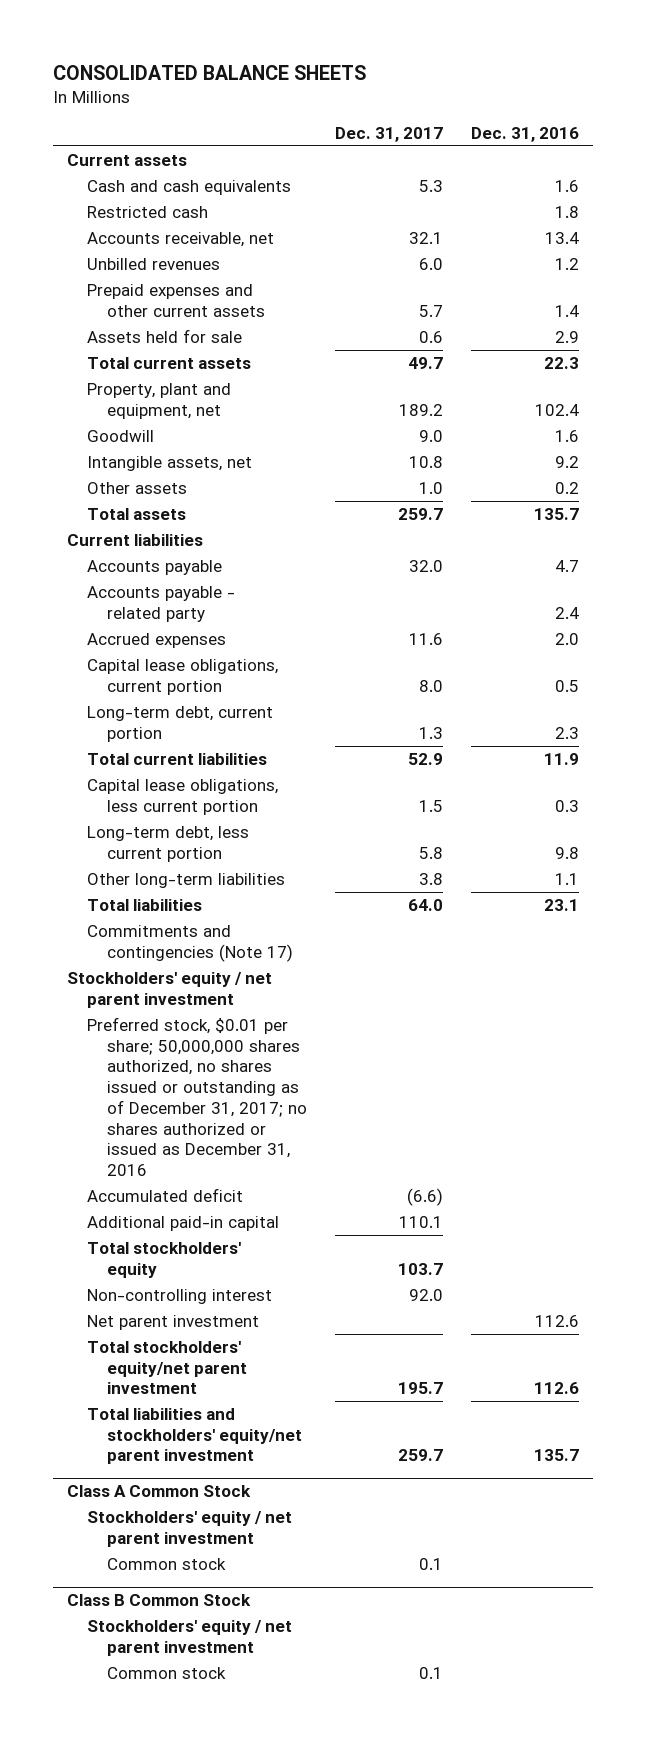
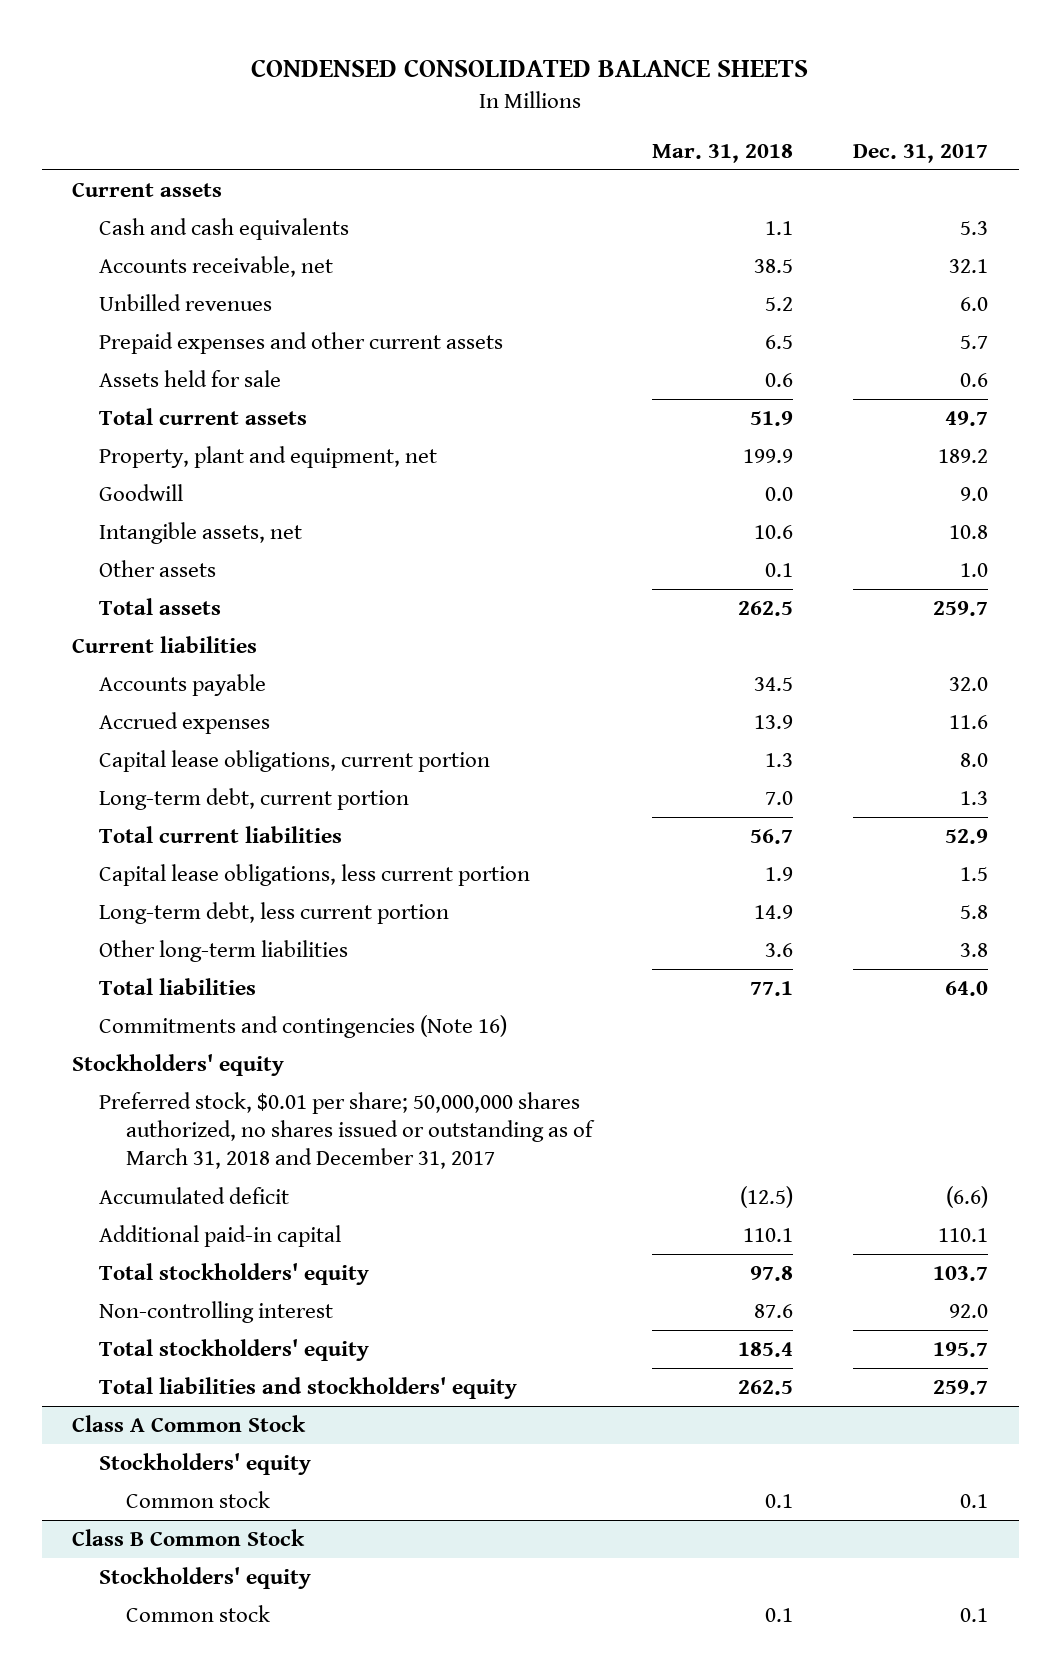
- CONSOLIDATED BALANCE SHEETS
+ CONDENSED CONSOLIDATED BALANCE SHEETS
- | Dec. 31, 2017 | Dec. 31, 2016
+ | Mar. 31, 2018 | Dec. 31, 2017
- Restricted cash | | 1.8
- Accounts payable - related party | | 2.4
- Commitments and contingencies (Note 17)
- Stockholders' equity / net parent investment
- Preferred stock, $0.01 per share; 50,000,000 shares authorized, no shares issued or outstanding as of December 31, 2017; no shares authorized or issued as December 31, 2016
+ Commitments and contingencies (Note 16)
+ Stockholders' equity
+ Preferred stock, $0.01 per share; 50,000,000 shares authorized, no shares issued or outstanding as of March 31, 2018 and December 31, 2017
- Net parent investment | | 112.6
- Total stockholders' equity/net parent investment | 195.7 | 112.6
- Total liabilities and stockholders' equity/net parent investment | 259.7 | 135.7
+ Total stockholders' equity | 185.4 | 195.7
+ Total liabilities and stockholders' equity | 262.5 | 259.7
@ Class A Common Stock
- Stockholders' equity / net parent investment
+ Stockholders' equity
@ Class B Common Stock
- Stockholders' equity / net parent investment
+ Stockholders' equity

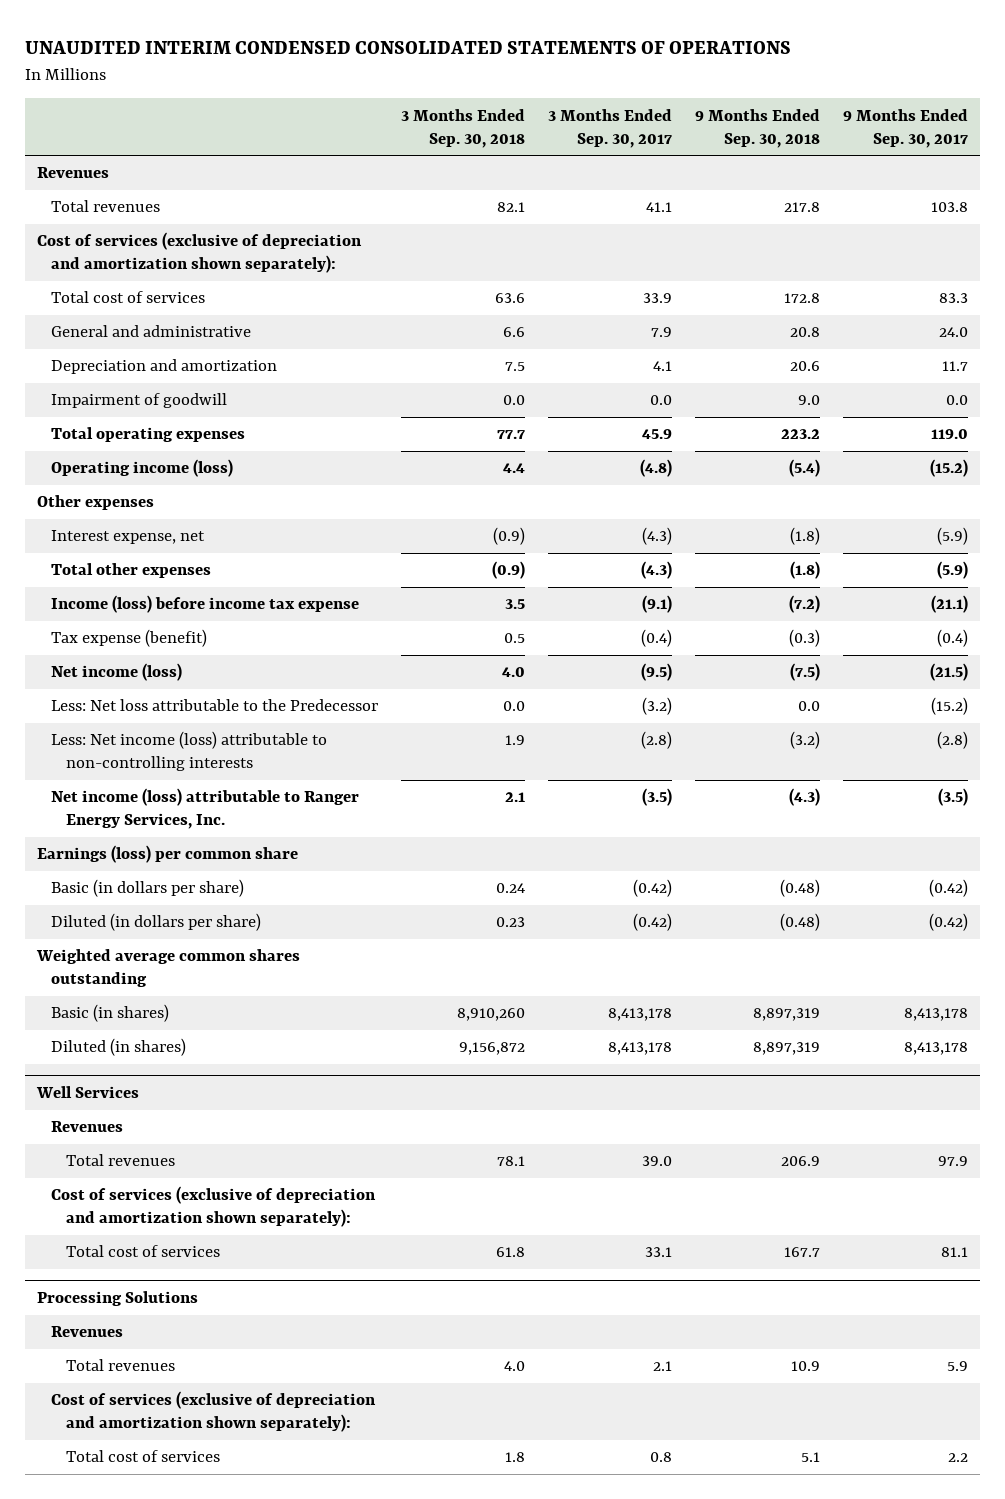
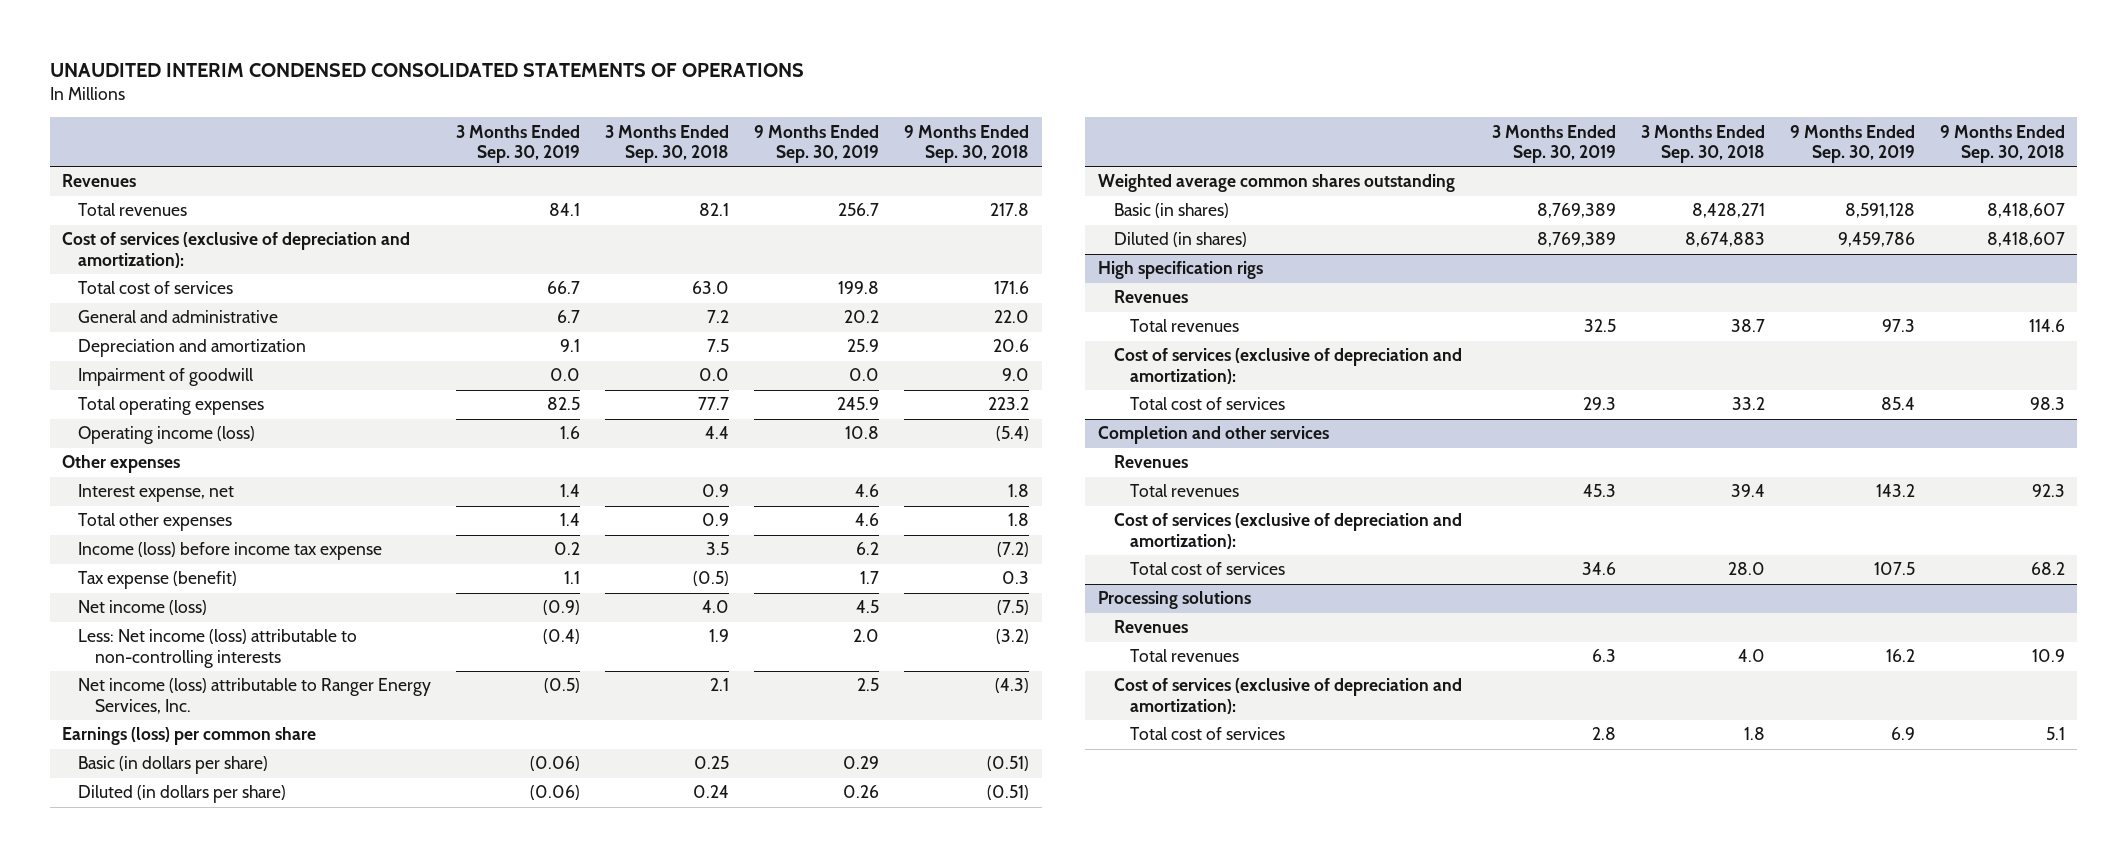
- | 3 Months Ended Sep. 30, 2018 | 3 Months Ended Sep. 30, 2017 | 9 Months Ended Sep. 30, 2018 | 9 Months Ended Sep. 30, 2017
+ | 3 Months Ended Sep. 30, 2019 | 3 Months Ended Sep. 30, 2018 | 9 Months Ended Sep. 30, 2019 | 9 Months Ended Sep. 30, 2018
- Cost of services (exclusive of depreciation and amortization shown separately):
- Total cost of services | 63.6 | 33.9 | 172.8 | 83.3
- General and administrative | 6.6 | 7.9 | 20.8 | 24.0
+ Cost of services (exclusive of depreciation and amortization):
+ Total cost of services | 66.7 | 63.0 | 199.8 | 171.6
+ General and administrative | 6.7 | 7.2 | 20.2 | 22.0
- Interest expense, net | (0.9) | (4.3) | (1.8) | (5.9)
- Total other expenses | (0.9) | (4.3) | (1.8) | (5.9)
+ Interest expense, net | 1.4 | 0.9 | 4.6 | 1.8
+ Total other expenses | 1.4 | 0.9 | 4.6 | 1.8
- Tax expense (benefit) | 0.5 | (0.4) | (0.3) | (0.4)
+ Tax expense (benefit) | 1.1 | (0.5) | 1.7 | 0.3
- Less: Net loss attributable to the Predecessor | 0.0 | (3.2) | 0.0 | (15.2)
- Basic (in dollars per share) | 0.24 | (0.42) | (0.48) | (0.42)
- Diluted (in dollars per share) | 0.23 | (0.42) | (0.48) | (0.42)
+ Basic (in dollars per share) | (0.06) | 0.25 | 0.29 | (0.51)
+ Diluted (in dollars per share) | (0.06) | 0.24 | 0.26 | (0.51)
- Basic (in shares) | 8,910,260 | 8,413,178 | 8,897,319 | 8,413,178
- Diluted (in shares) | 9,156,872 | 8,413,178 | 8,897,319 | 8,413,178
- Well Services
+ Basic (in shares) | 8,769,389 | 8,428,271 | 8,591,128 | 8,418,607
+ Diluted (in shares) | 8,769,389 | 8,674,883 | 9,459,786 | 8,418,607
+ High specification rigs
- Total revenues | 78.1 | 39.0 | 206.9 | 97.9
- Cost of services (exclusive of depreciation and amortization shown separately):
- Total cost of services | 61.8 | 33.1 | 167.7 | 81.1
- Processing Solutions
+ Total revenues | 32.5 | 38.7 | 97.3 | 114.6
+ Cost of services (exclusive of depreciation and amortization):
+ Total cost of services | 29.3 | 33.2 | 85.4 | 98.3
+ Completion and other services
+ Total revenues | 45.3 | 39.4 | 143.2 | 92.3
+ Cost of services (exclusive of depreciation and amortization):
+ Total cost of services | 34.6 | 28.0 | 107.5 | 68.2
+ Processing solutions
+ Revenues
- Cost of services (exclusive of depreciation and amortization shown separately):
+ Cost of services (exclusive of depreciation and amortization):

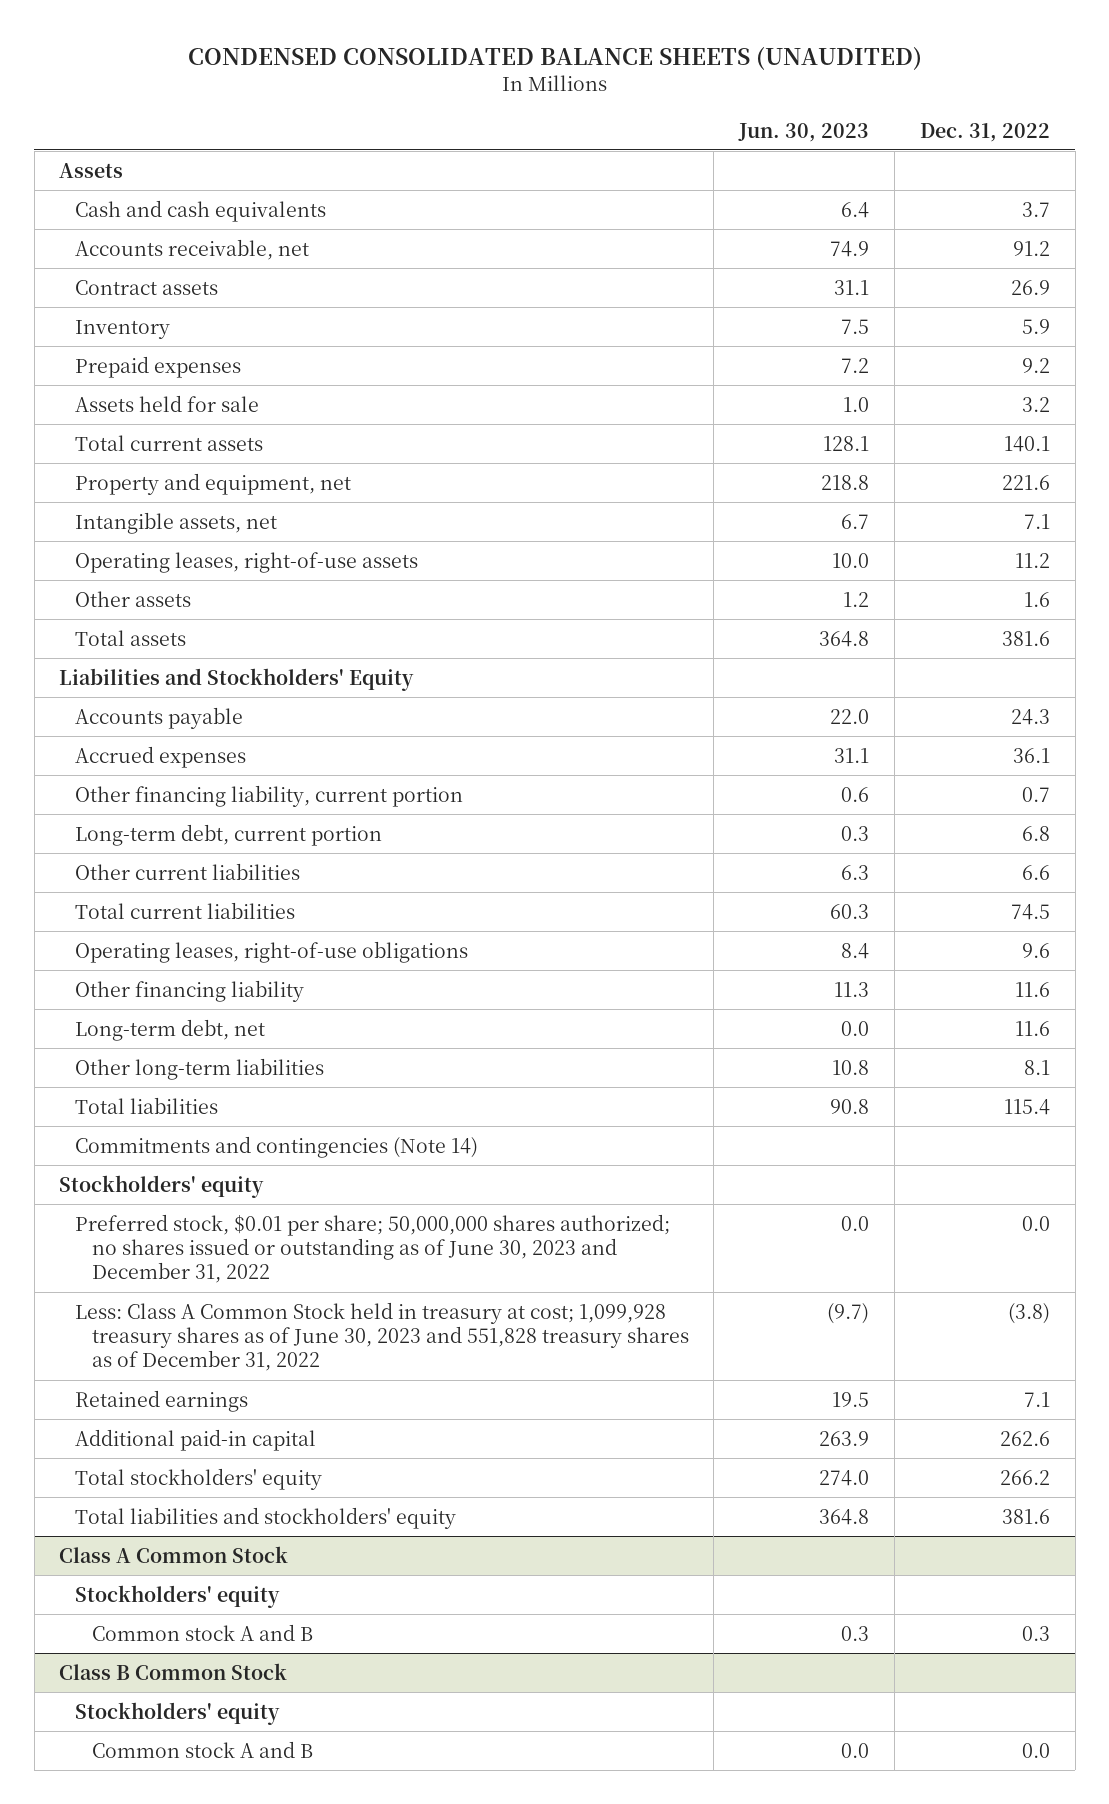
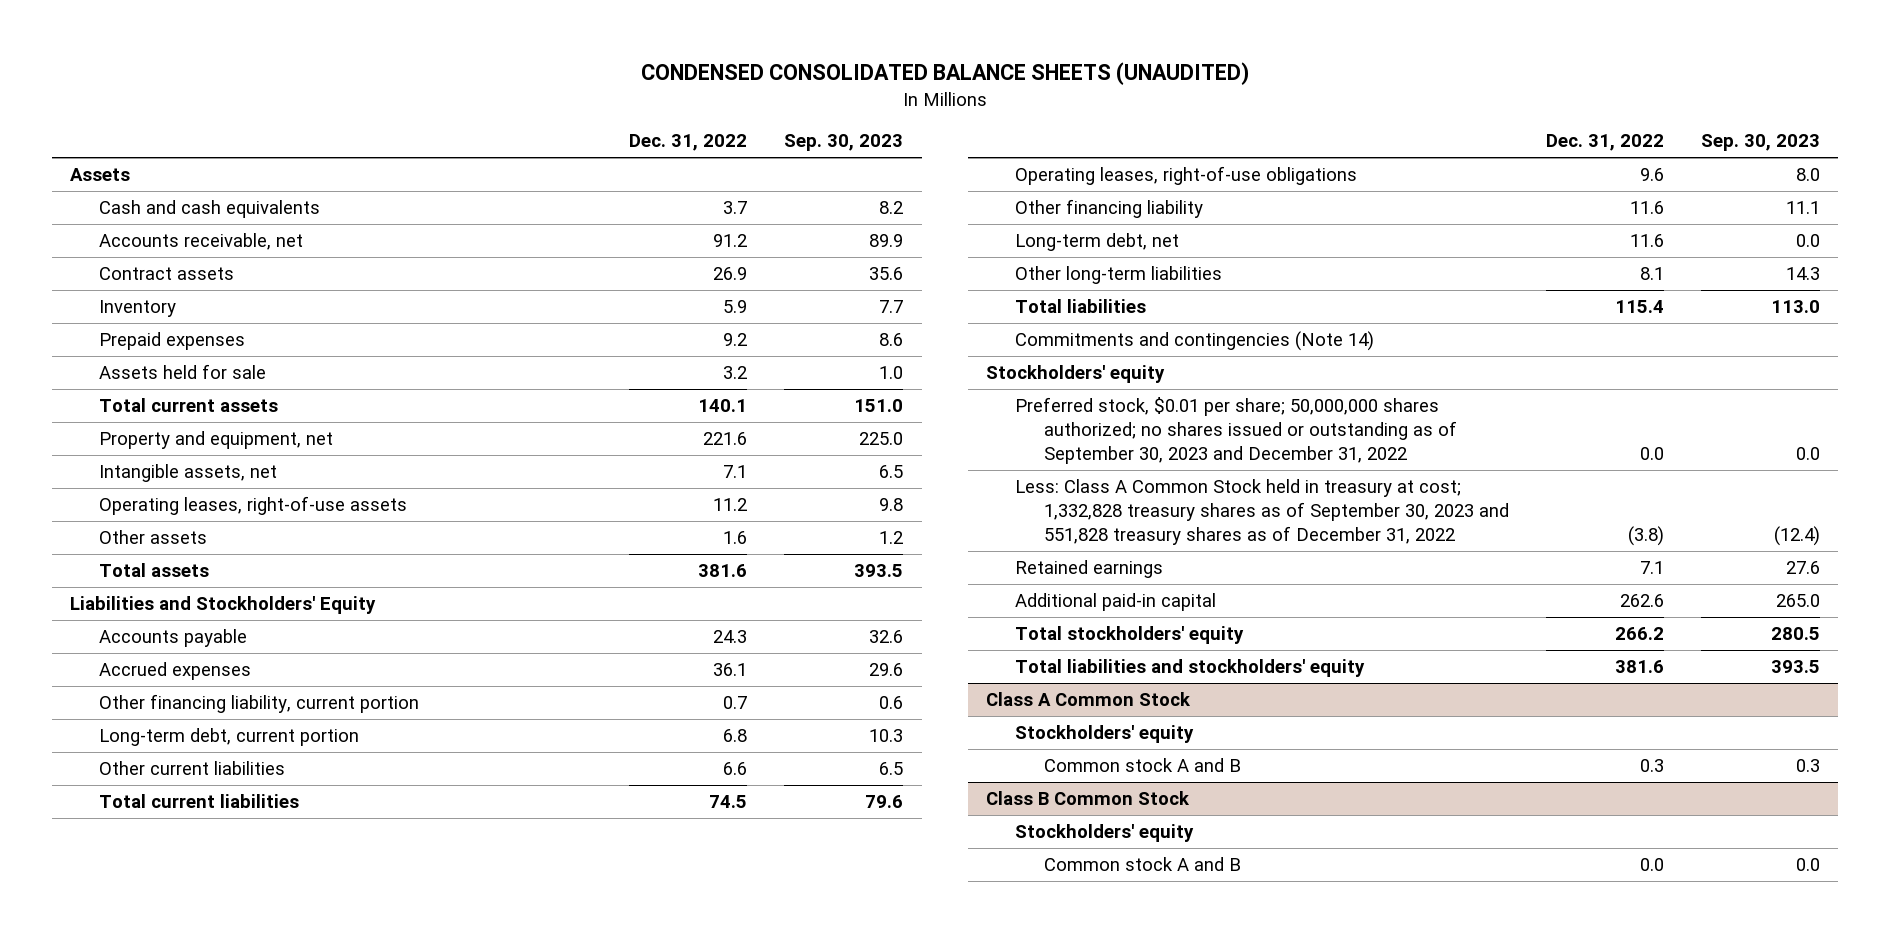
- | Jun. 30, 2023 | Dec. 31, 2022
+ | Dec. 31, 2022 | Sep. 30, 2023
- Preferred stock, $0.01 per share; 50,000,000 shares authorized; no shares issued or outstanding as of June 30, 2023 and December 31, 2022 | 0.0 | 0.0
- Less: Class A Common Stock held in treasury at cost; 1,099,928 treasury shares as of June 30, 2023 and 551,828 treasury shares as of December 31, 2022 | (9.7) | (3.8)
+ Preferred stock, $0.01 per share; 50,000,000 shares authorized; no shares issued or outstanding as of September 30, 2023 and December 31, 2022 | 0.0 | 0.0
+ Less: Class A Common Stock held in treasury at cost; 1,332,828 treasury shares as of September 30, 2023 and 551,828 treasury shares as of December 31, 2022 | (3.8) | (12.4)

